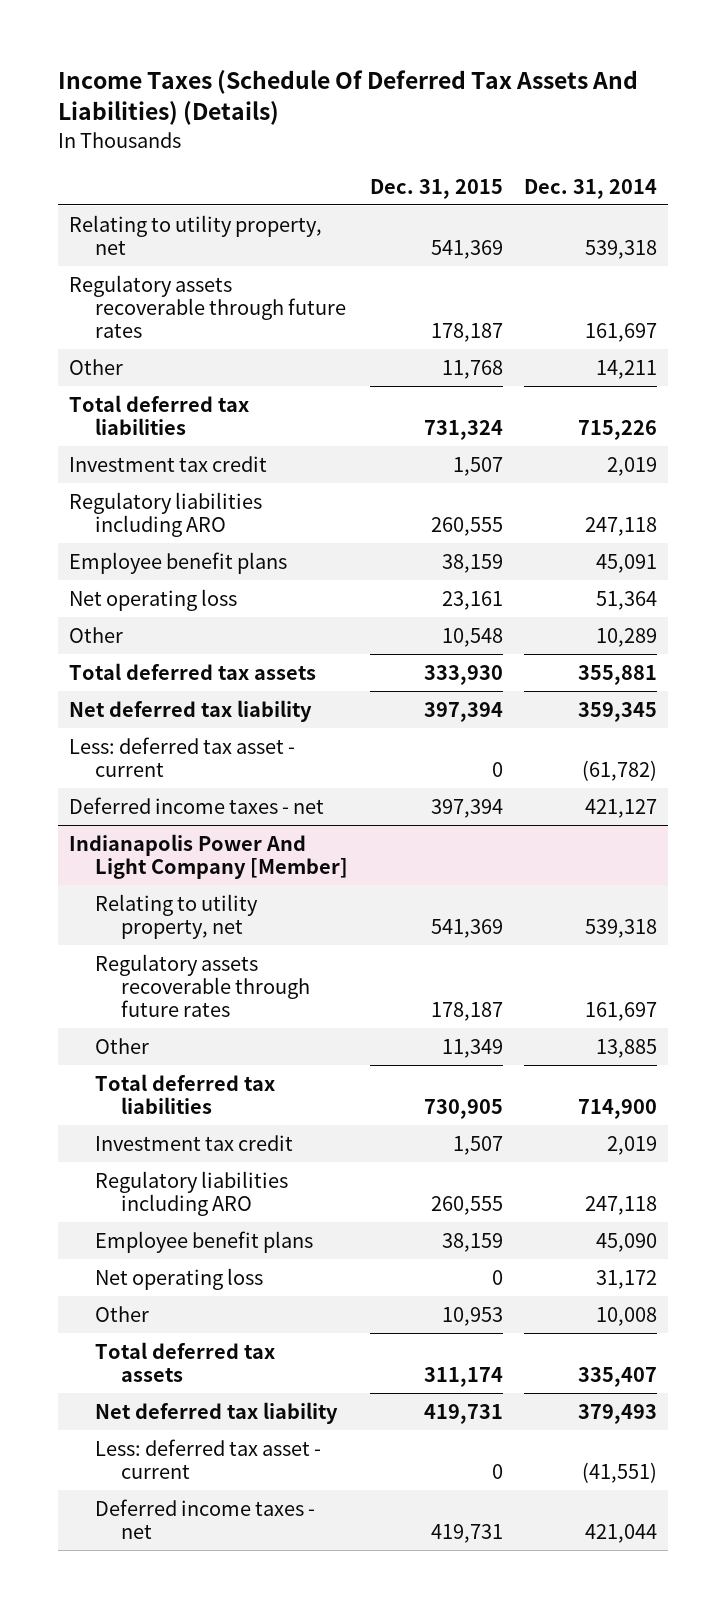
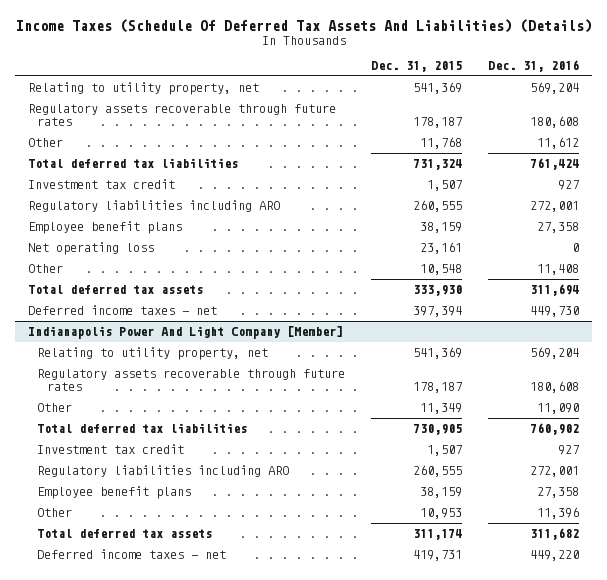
- | Dec. 31, 2015 | Dec. 31, 2014
+ | Dec. 31, 2015 | Dec. 31, 2016
- Net deferred tax liability | 397,394 | 359,345
- Less: deferred tax asset - current | 0 | (61,782)
@ Indianapolis Power And Light Company [Member]
- Net operating loss | 0 | 31,172
- Net deferred tax liability | 419,731 | 379,493
- Less: deferred tax asset - current | 0 | (41,551)

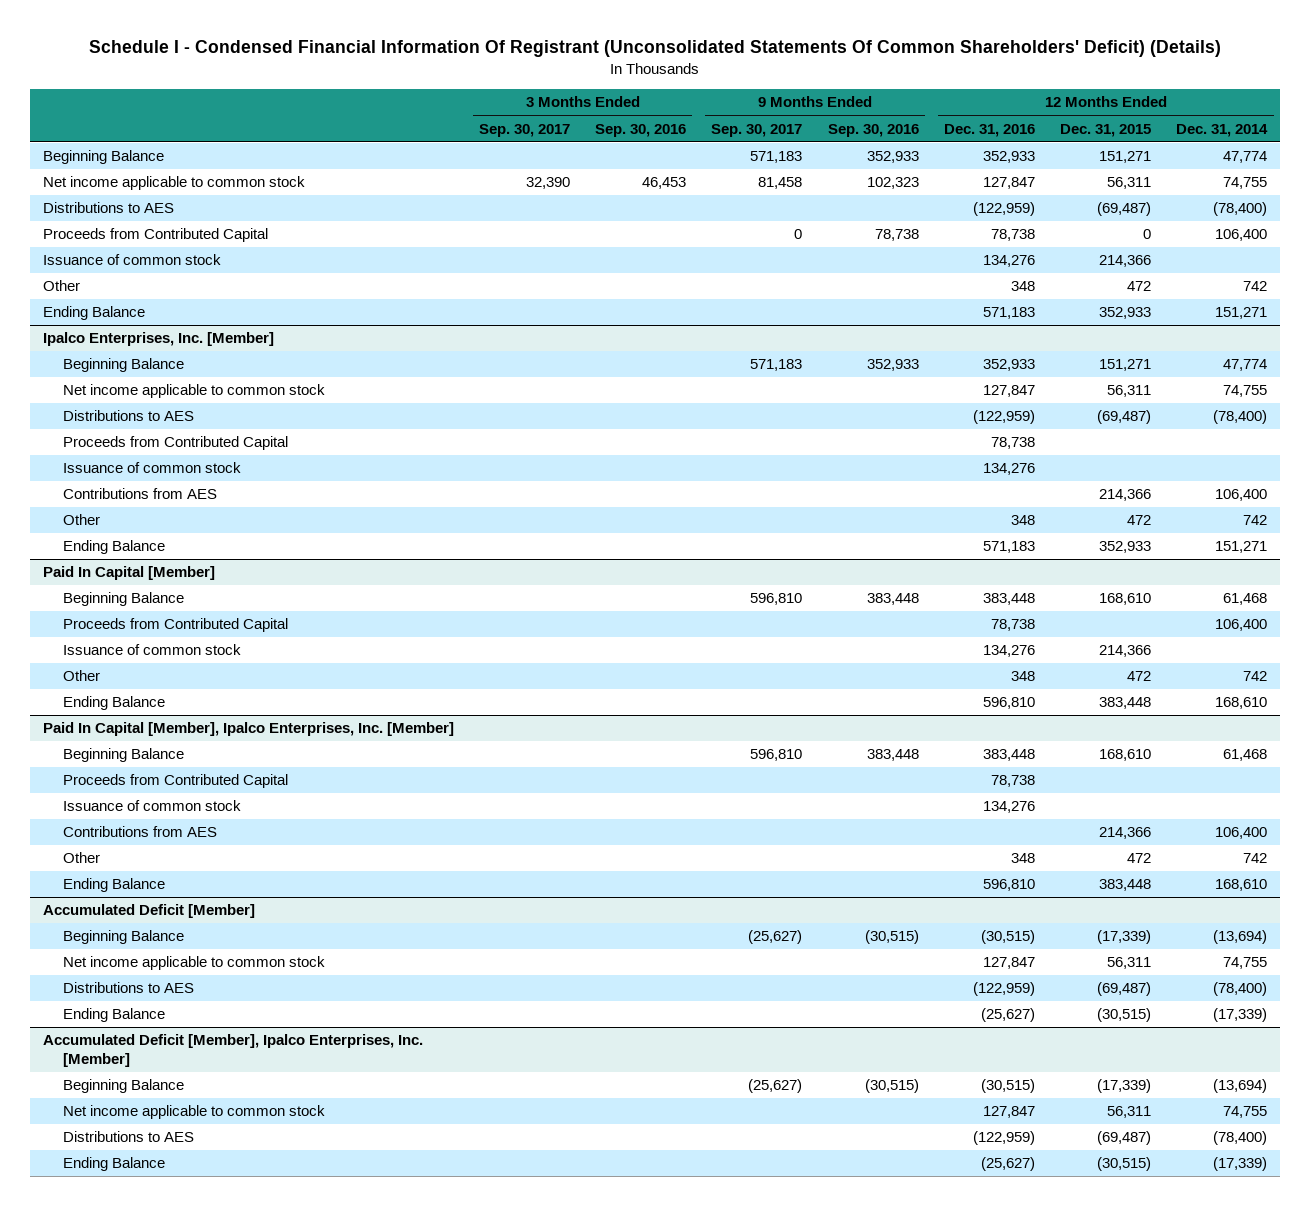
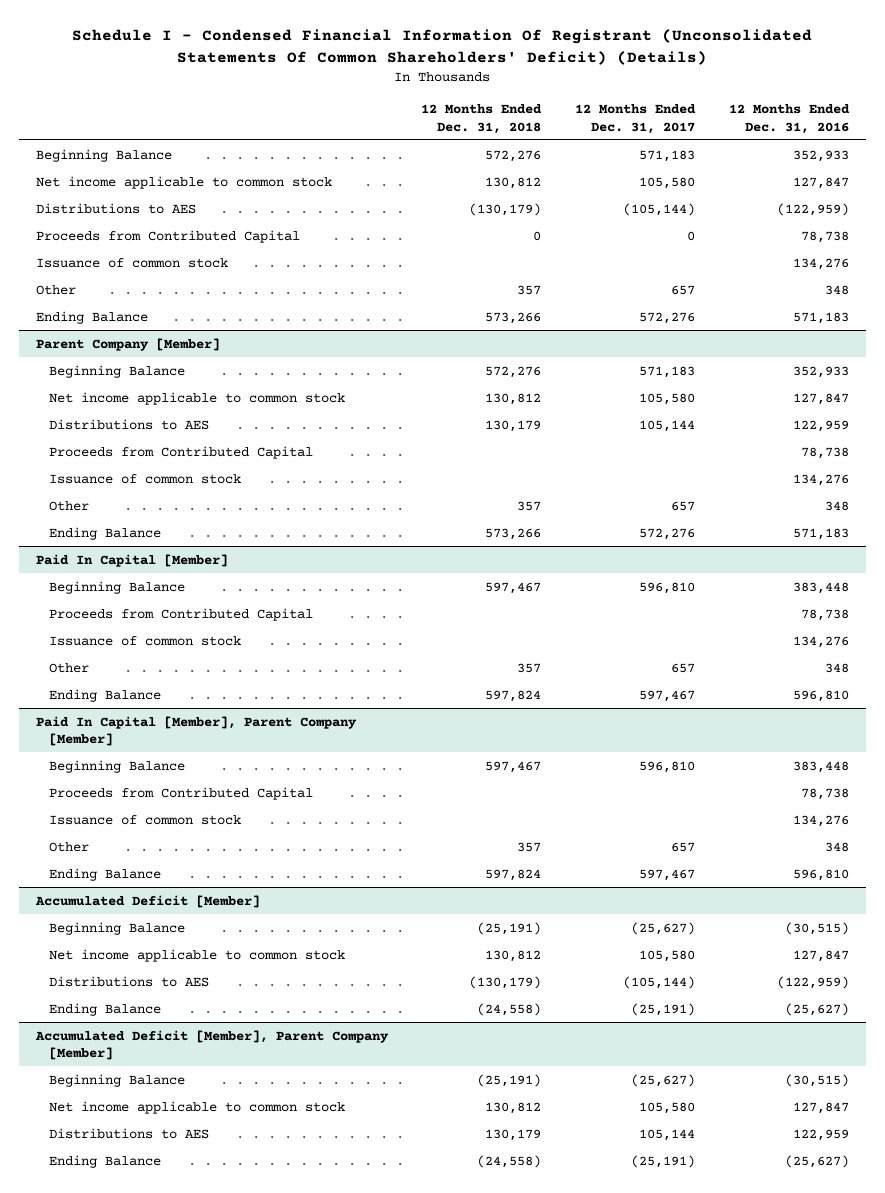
- | 3 Months Ended Sep. 30, 2017 | 3 Months Ended Sep. 30, 2016 | 9 Months Ended Sep. 30, 2017 | 9 Months Ended Sep. 30, 2016 | 12 Months Ended Dec. 31, 2016 | 12 Months Ended Dec. 31, 2015 | 12 Months Ended Dec. 31, 2014
+ | 12 Months Ended Dec. 31, 2018 | 12 Months Ended Dec. 31, 2017 | 12 Months Ended Dec. 31, 2016
- Ipalco Enterprises, Inc. [Member]
+ Parent Company [Member]
- Distributions to AES | | | | | (122,959) | (69,487) | (78,400)
+ Distributions to AES | 130,179 | 105,144 | 122,959
- Contributions from AES | | | | | | 214,366 | 106,400
- Paid In Capital [Member], Ipalco Enterprises, Inc. [Member]
+ Paid In Capital [Member], Parent Company [Member]
- Contributions from AES | | | | | | 214,366 | 106,400
- Accumulated Deficit [Member], Ipalco Enterprises, Inc. [Member]
+ Accumulated Deficit [Member], Parent Company [Member]
- Distributions to AES | | | | | (122,959) | (69,487) | (78,400)
+ Distributions to AES | 130,179 | 105,144 | 122,959

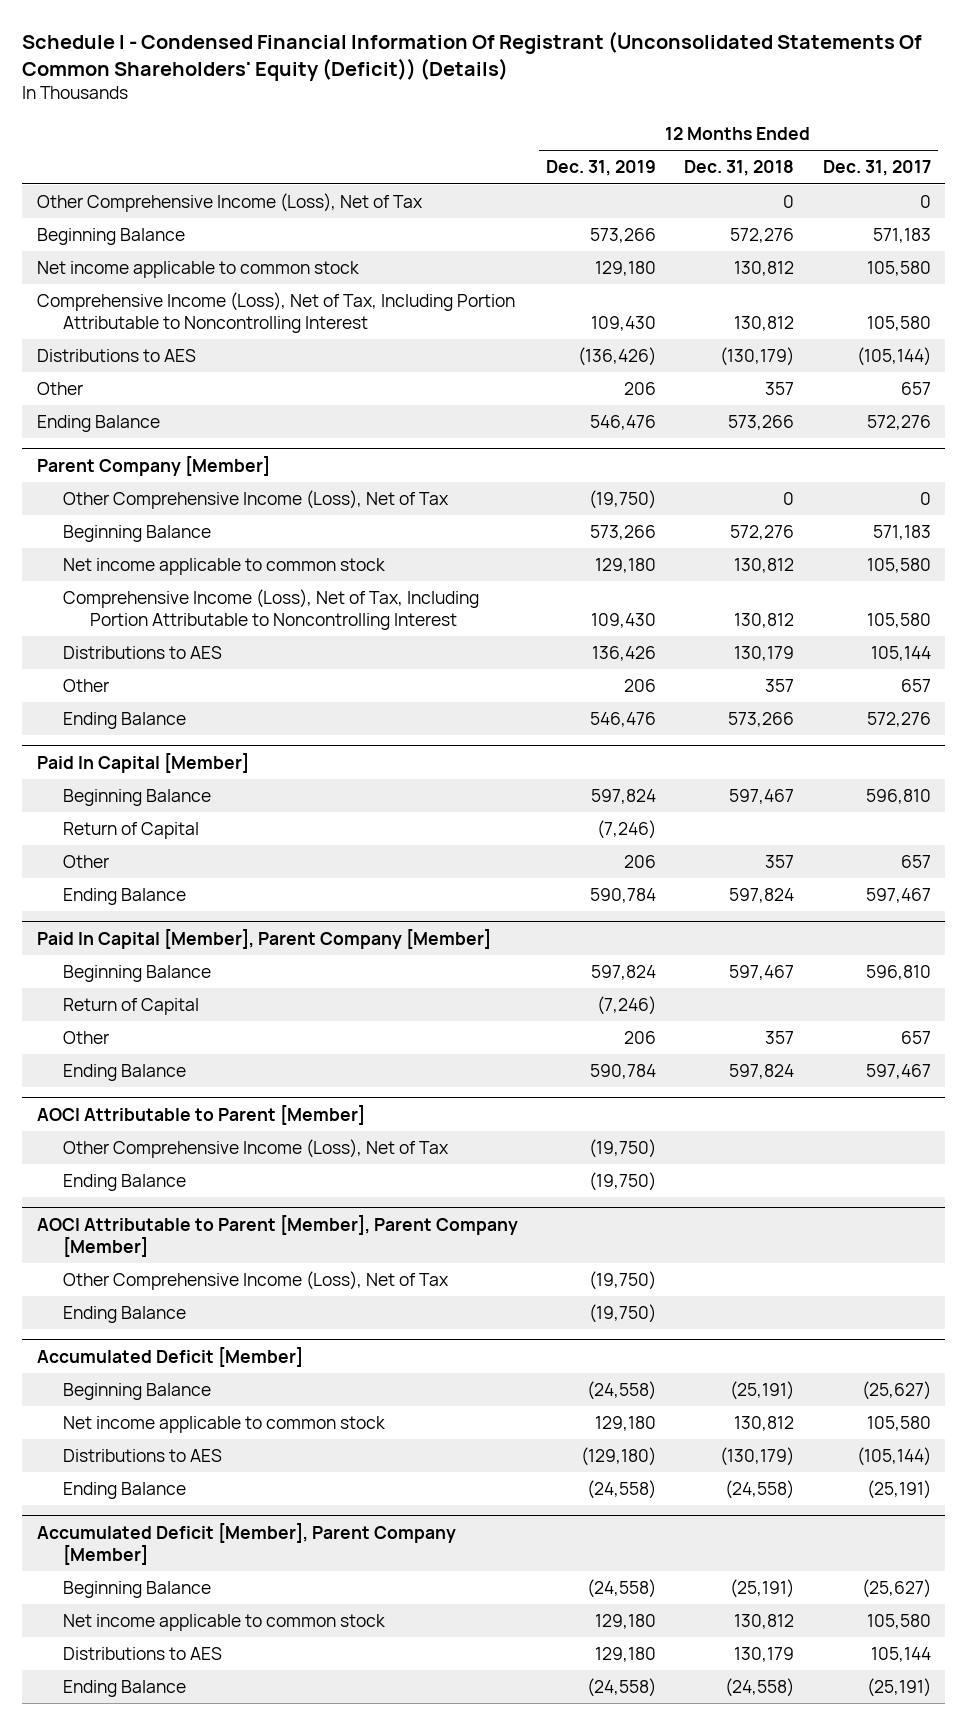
- Schedule I - Condensed Financial Information Of Registrant (Unconsolidated Statements Of Common Shareholders' Deficit) (Details)
+ Schedule I - Condensed Financial Information Of Registrant (Unconsolidated Statements Of Common Shareholders' Equity (Deficit)) (Details)
- | 12 Months Ended Dec. 31, 2018 | 12 Months Ended Dec. 31, 2017 | 12 Months Ended Dec. 31, 2016
+ | 12 Months Ended Dec. 31, 2019 | 12 Months Ended Dec. 31, 2018 | 12 Months Ended Dec. 31, 2017
+ Other Comprehensive Income (Loss), Net of Tax | | 0 | 0
+ Comprehensive Income (Loss), Net of Tax, Including Portion Attributable to Noncontrolling Interest | 109,430 | 130,812 | 105,580
- Proceeds from Contributed Capital | 0 | 0 | 78,738
- Issuance of common stock | | | 134,276
@ Parent Company [Member]
+ Other Comprehensive Income (Loss), Net of Tax | (19,750) | 0 | 0
+ Comprehensive Income (Loss), Net of Tax, Including Portion Attributable to Noncontrolling Interest | 109,430 | 130,812 | 105,580
- Proceeds from Contributed Capital | | | 78,738
- Issuance of common stock | | | 134,276
@ Paid In Capital [Member]
- Proceeds from Contributed Capital | | | 78,738
- Issuance of common stock | | | 134,276
+ Return of Capital | (7,246) | |
@ Paid In Capital [Member], Parent Company [Member]
- Proceeds from Contributed Capital | | | 78,738
- Issuance of common stock | | | 134,276
+ Return of Capital | (7,246) | |
+ AOCI Attributable to Parent [Member]
+ Other Comprehensive Income (Loss), Net of Tax | (19,750) | |
+ Ending Balance | (19,750) | |
+ AOCI Attributable to Parent [Member], Parent Company [Member]
+ Other Comprehensive Income (Loss), Net of Tax | (19,750) | |
+ Ending Balance | (19,750) | |

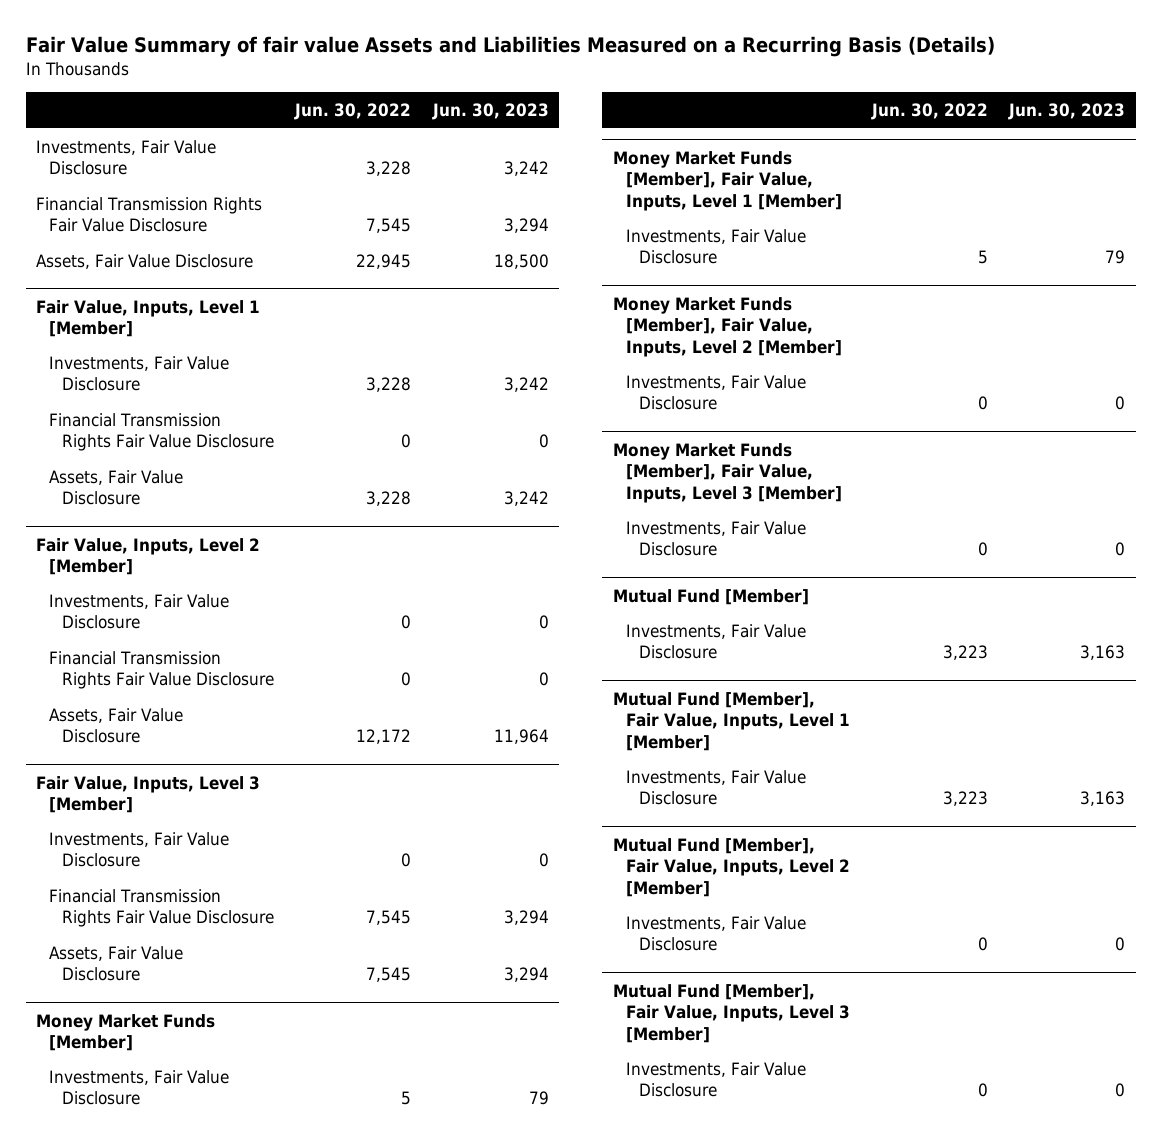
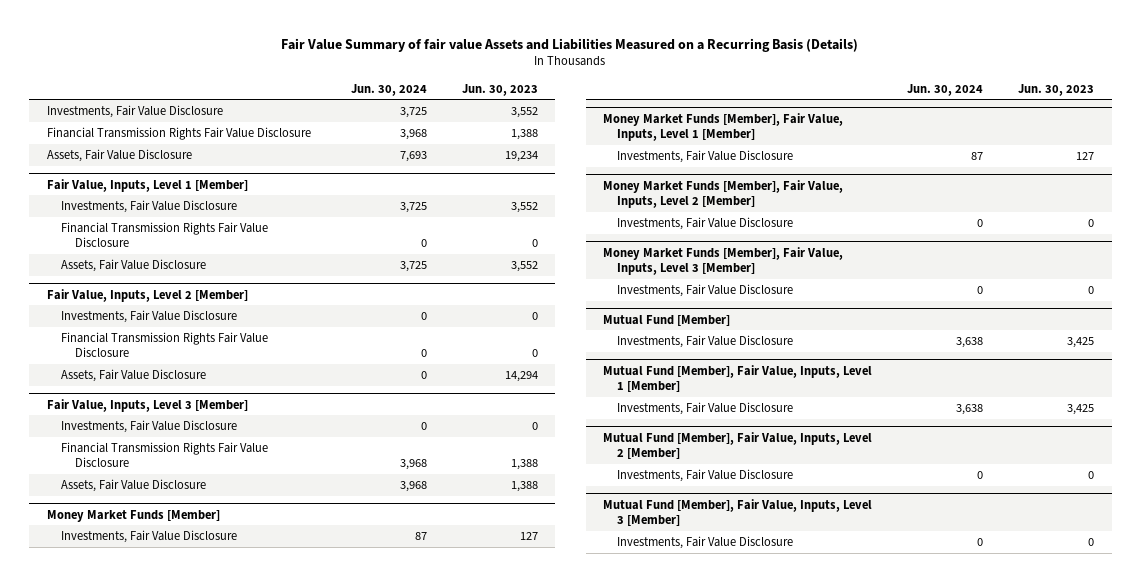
- | Jun. 30, 2022 | Jun. 30, 2023
+ | Jun. 30, 2024 | Jun. 30, 2023
- Investments, Fair Value Disclosure | 3,228 | 3,242
- Financial Transmission Rights Fair Value Disclosure | 7,545 | 3,294
- Assets, Fair Value Disclosure | 22,945 | 18,500
+ Investments, Fair Value Disclosure | 3,725 | 3,552
+ Financial Transmission Rights Fair Value Disclosure | 3,968 | 1,388
+ Assets, Fair Value Disclosure | 7,693 | 19,234
@ Fair Value, Inputs, Level 1 [Member]
- Investments, Fair Value Disclosure | 3,228 | 3,242
+ Investments, Fair Value Disclosure | 3,725 | 3,552
- Assets, Fair Value Disclosure | 3,228 | 3,242
+ Assets, Fair Value Disclosure | 3,725 | 3,552
@ Fair Value, Inputs, Level 2 [Member]
- Assets, Fair Value Disclosure | 12,172 | 11,964
+ Assets, Fair Value Disclosure | 0 | 14,294
@ Fair Value, Inputs, Level 3 [Member]
- Financial Transmission Rights Fair Value Disclosure | 7,545 | 3,294
- Assets, Fair Value Disclosure | 7,545 | 3,294
+ Financial Transmission Rights Fair Value Disclosure | 3,968 | 1,388
+ Assets, Fair Value Disclosure | 3,968 | 1,388
@ Money Market Funds [Member]
- Investments, Fair Value Disclosure | 5 | 79
+ Investments, Fair Value Disclosure | 87 | 127
@ Money Market Funds [Member], Fair Value, Inputs, Level 1 [Member]
- Investments, Fair Value Disclosure | 5 | 79
+ Investments, Fair Value Disclosure | 87 | 127
@ Mutual Fund [Member]
- Investments, Fair Value Disclosure | 3,223 | 3,163
+ Investments, Fair Value Disclosure | 3,638 | 3,425
@ Mutual Fund [Member], Fair Value, Inputs, Level 1 [Member]
- Investments, Fair Value Disclosure | 3,223 | 3,163
+ Investments, Fair Value Disclosure | 3,638 | 3,425

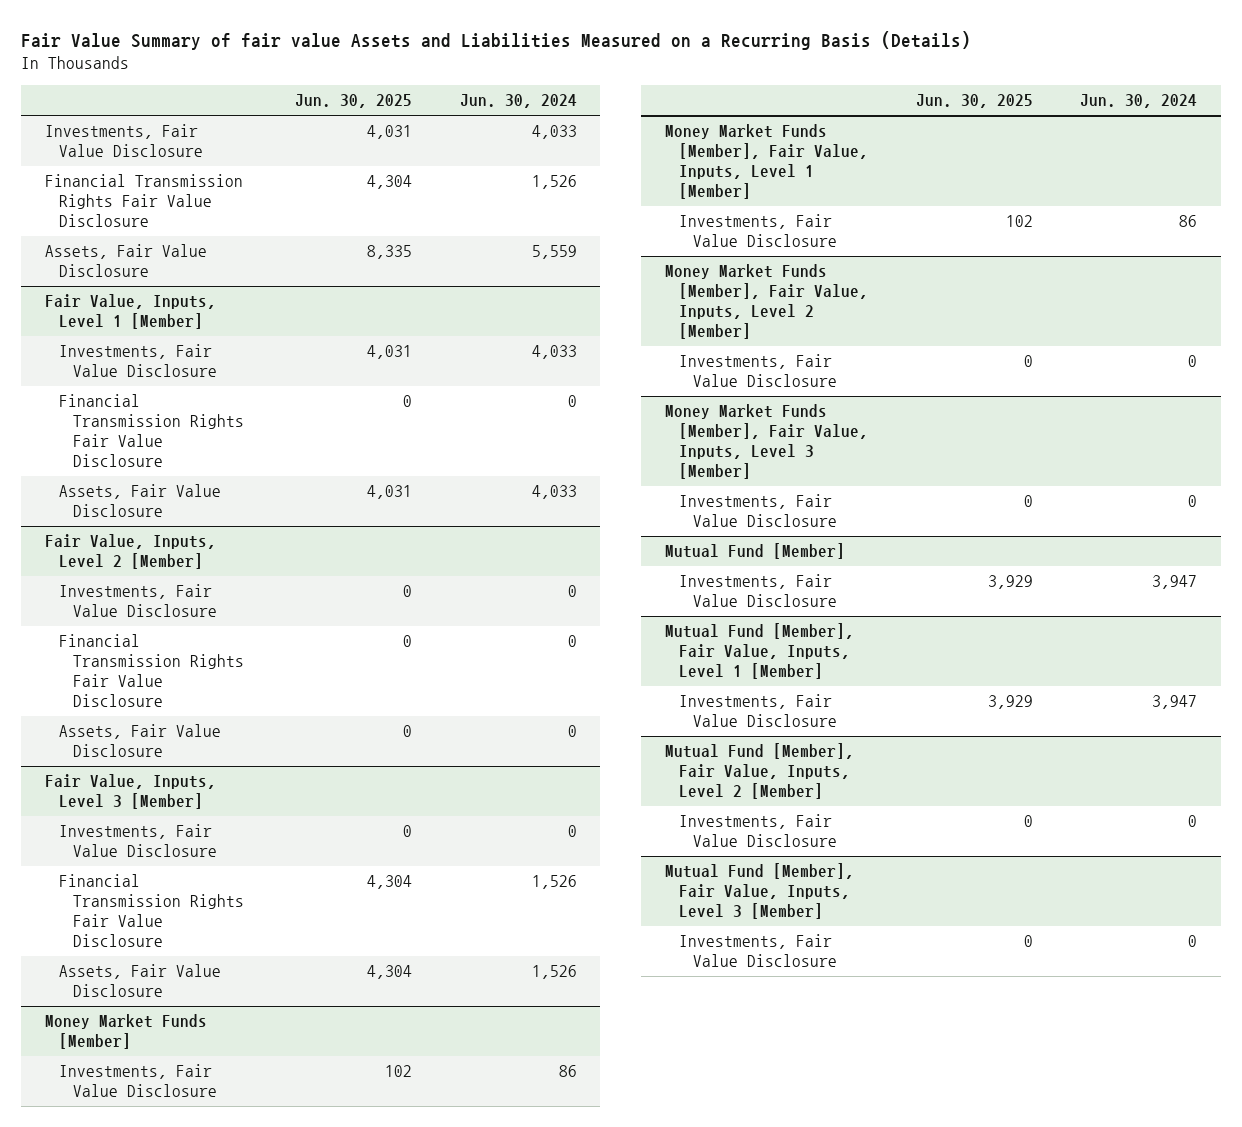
- | Jun. 30, 2024 | Jun. 30, 2023
+ | Jun. 30, 2025 | Jun. 30, 2024
- Investments, Fair Value Disclosure | 3,725 | 3,552
- Financial Transmission Rights Fair Value Disclosure | 3,968 | 1,388
- Assets, Fair Value Disclosure | 7,693 | 19,234
+ Investments, Fair Value Disclosure | 4,031 | 4,033
+ Financial Transmission Rights Fair Value Disclosure | 4,304 | 1,526
+ Assets, Fair Value Disclosure | 8,335 | 5,559
@ Fair Value, Inputs, Level 1 [Member]
- Investments, Fair Value Disclosure | 3,725 | 3,552
+ Investments, Fair Value Disclosure | 4,031 | 4,033
- Assets, Fair Value Disclosure | 3,725 | 3,552
+ Assets, Fair Value Disclosure | 4,031 | 4,033
@ Fair Value, Inputs, Level 3 [Member]
- Financial Transmission Rights Fair Value Disclosure | 3,968 | 1,388
- Assets, Fair Value Disclosure | 3,968 | 1,388
+ Financial Transmission Rights Fair Value Disclosure | 4,304 | 1,526
+ Assets, Fair Value Disclosure | 4,304 | 1,526
@ Money Market Funds [Member]
- Investments, Fair Value Disclosure | 87 | 127
+ Investments, Fair Value Disclosure | 102 | 86
@ Money Market Funds [Member], Fair Value, Inputs, Level 1 [Member]
- Investments, Fair Value Disclosure | 87 | 127
+ Investments, Fair Value Disclosure | 102 | 86
@ Mutual Fund [Member]
- Investments, Fair Value Disclosure | 3,638 | 3,425
+ Investments, Fair Value Disclosure | 3,929 | 3,947
@ Mutual Fund [Member], Fair Value, Inputs, Level 1 [Member]
- Investments, Fair Value Disclosure | 3,638 | 3,425
+ Investments, Fair Value Disclosure | 3,929 | 3,947

